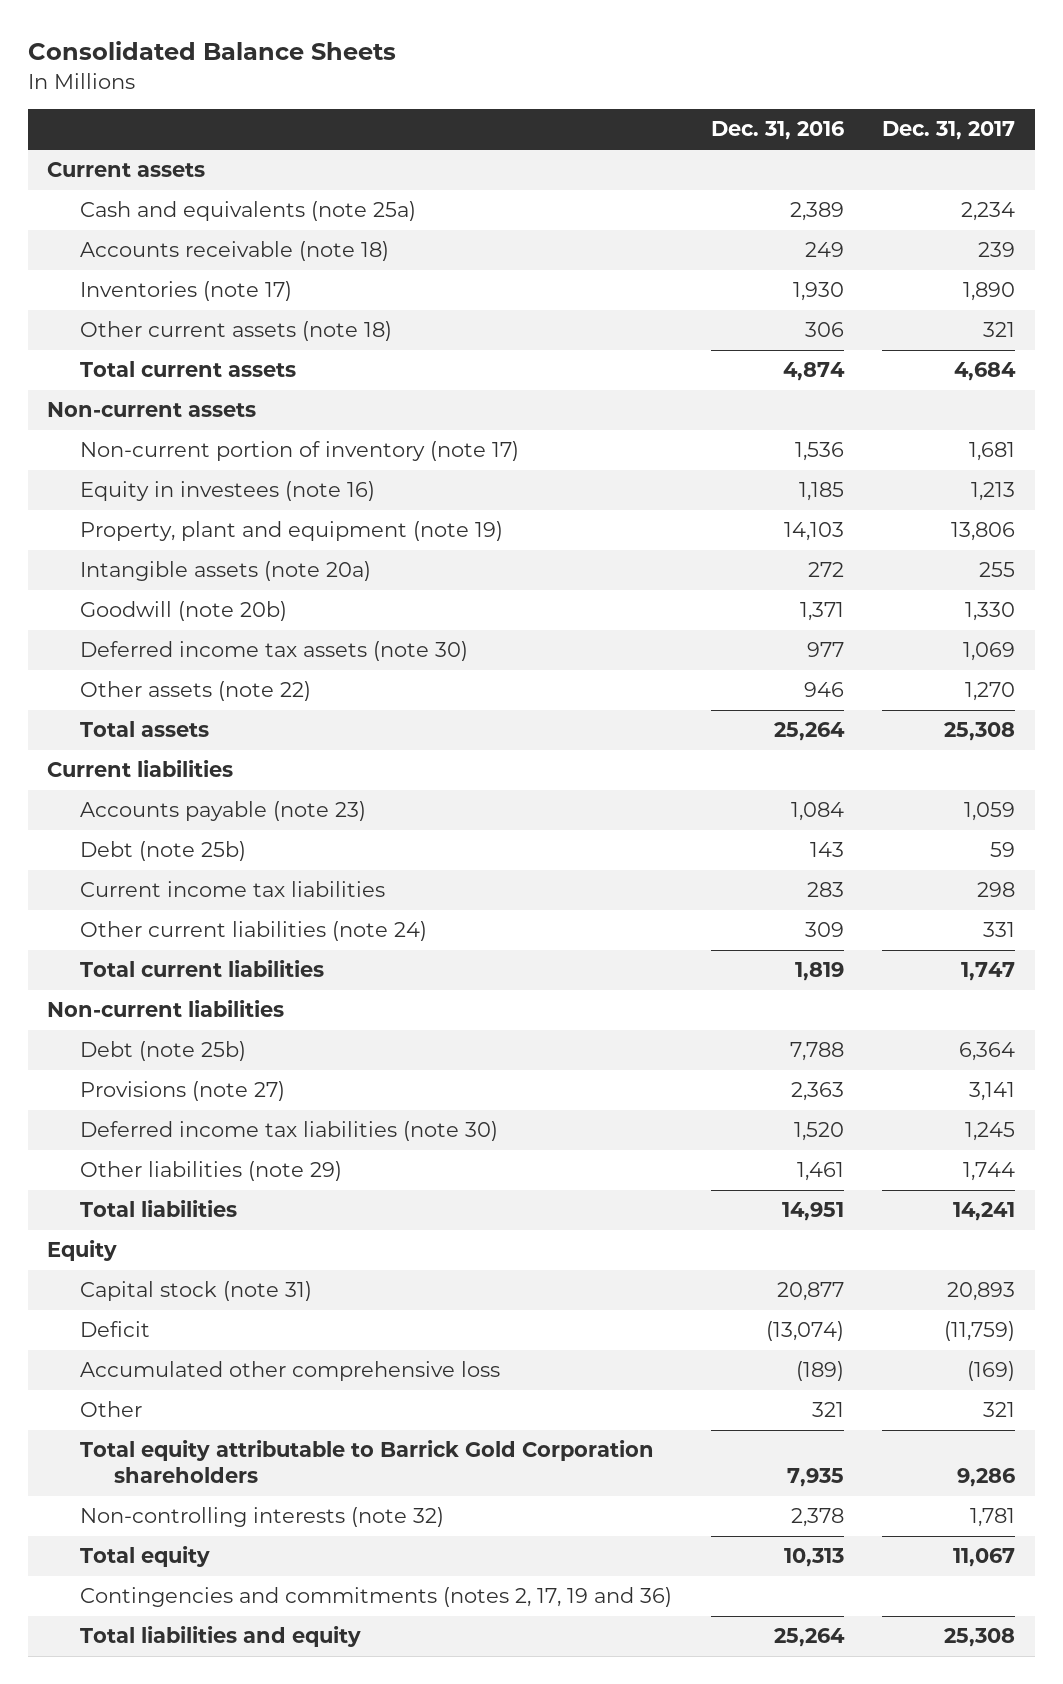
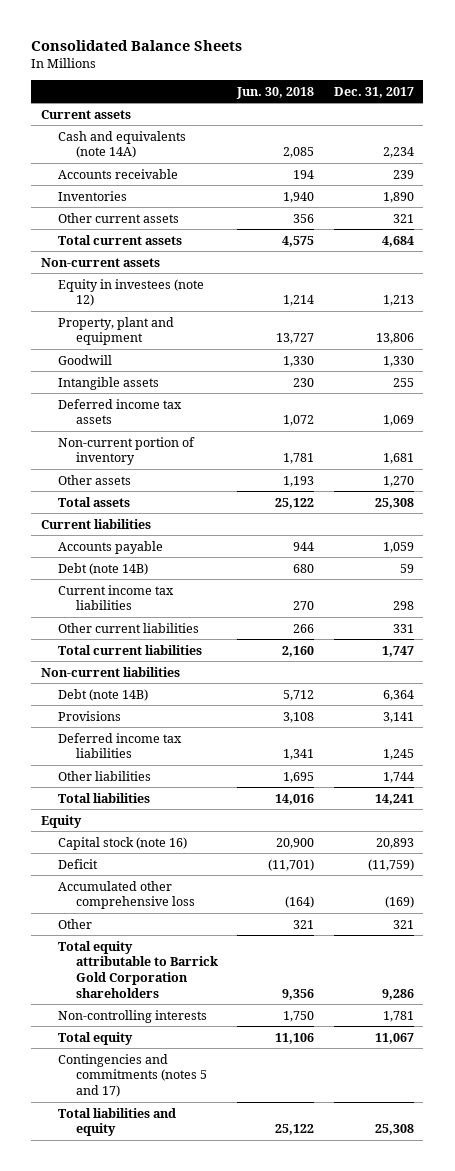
- | Dec. 31, 2016 | Dec. 31, 2017
+ | Jun. 30, 2018 | Dec. 31, 2017
- Cash and equivalents (note 25a) | 2,389 | 2,234
- Accounts receivable (note 18) | 249 | 239
- Inventories (note 17) | 1,930 | 1,890
- Other current assets (note 18) | 306 | 321
+ Cash and equivalents (note 14A) | 2,085 | 2,234
+ Accounts receivable | 194 | 239
+ Inventories | 1,940 | 1,890
+ Other current assets | 356 | 321
- Non-current portion of inventory (note 17) | 1,536 | 1,681
- Equity in investees (note 16) | 1,185 | 1,213
- Property, plant and equipment (note 19) | 14,103 | 13,806
- Intangible assets (note 20a) | 272 | 255
- Goodwill (note 20b) | 1,371 | 1,330
- Deferred income tax assets (note 30) | 977 | 1,069
- Other assets (note 22) | 946 | 1,270
+ Equity in investees (note 12) | 1,214 | 1,213
+ Property, plant and equipment | 13,727 | 13,806
+ Goodwill | 1,330 | 1,330
+ Intangible assets | 230 | 255
+ Deferred income tax assets | 1,072 | 1,069
+ Non-current portion of inventory | 1,781 | 1,681
+ Other assets | 1,193 | 1,270
- Accounts payable (note 23) | 1,084 | 1,059
- Debt (note 25b) | 143 | 59
+ Accounts payable | 944 | 1,059
+ Debt (note 14B) | 680 | 59
- Other current liabilities (note 24) | 309 | 331
+ Other current liabilities | 266 | 331
- Debt (note 25b) | 7,788 | 6,364
- Provisions (note 27) | 2,363 | 3,141
- Deferred income tax liabilities (note 30) | 1,520 | 1,245
- Other liabilities (note 29) | 1,461 | 1,744
+ Debt (note 14B) | 5,712 | 6,364
+ Provisions | 3,108 | 3,141
+ Deferred income tax liabilities | 1,341 | 1,245
+ Other liabilities | 1,695 | 1,744
- Capital stock (note 31) | 20,877 | 20,893
+ Capital stock (note 16) | 20,900 | 20,893
- Non-controlling interests (note 32) | 2,378 | 1,781
+ Non-controlling interests | 1,750 | 1,781
- Contingencies and commitments (notes 2, 17, 19 and 36)
+ Contingencies and commitments (notes 5 and 17)

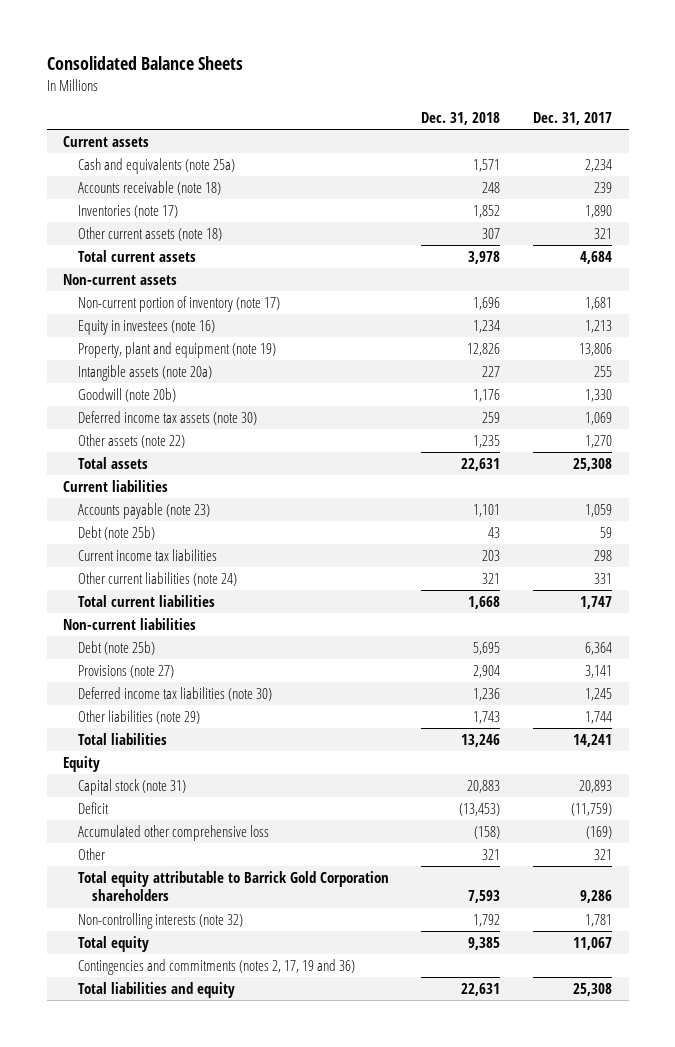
- | Jun. 30, 2018 | Dec. 31, 2017
+ | Dec. 31, 2018 | Dec. 31, 2017
- Cash and equivalents (note 14A) | 2,085 | 2,234
- Accounts receivable | 194 | 239
- Inventories | 1,940 | 1,890
- Other current assets | 356 | 321
+ Cash and equivalents (note 25a) | 1,571 | 2,234
+ Accounts receivable (note 18) | 248 | 239
+ Inventories (note 17) | 1,852 | 1,890
+ Other current assets (note 18) | 307 | 321
- Equity in investees (note 12) | 1,214 | 1,213
- Property, plant and equipment | 13,727 | 13,806
- Goodwill | 1,330 | 1,330
- Intangible assets | 230 | 255
- Deferred income tax assets | 1,072 | 1,069
- Non-current portion of inventory | 1,781 | 1,681
- Other assets | 1,193 | 1,270
+ Non-current portion of inventory (note 17) | 1,696 | 1,681
+ Equity in investees (note 16) | 1,234 | 1,213
+ Property, plant and equipment (note 19) | 12,826 | 13,806
+ Intangible assets (note 20a) | 227 | 255
+ Goodwill (note 20b) | 1,176 | 1,330
+ Deferred income tax assets (note 30) | 259 | 1,069
+ Other assets (note 22) | 1,235 | 1,270
- Accounts payable | 944 | 1,059
- Debt (note 14B) | 680 | 59
+ Accounts payable (note 23) | 1,101 | 1,059
+ Debt (note 25b) | 43 | 59
- Other current liabilities | 266 | 331
+ Other current liabilities (note 24) | 321 | 331
- Debt (note 14B) | 5,712 | 6,364
- Provisions | 3,108 | 3,141
- Deferred income tax liabilities | 1,341 | 1,245
- Other liabilities | 1,695 | 1,744
+ Debt (note 25b) | 5,695 | 6,364
+ Provisions (note 27) | 2,904 | 3,141
+ Deferred income tax liabilities (note 30) | 1,236 | 1,245
+ Other liabilities (note 29) | 1,743 | 1,744
- Capital stock (note 16) | 20,900 | 20,893
+ Capital stock (note 31) | 20,883 | 20,893
- Non-controlling interests | 1,750 | 1,781
+ Non-controlling interests (note 32) | 1,792 | 1,781
- Contingencies and commitments (notes 5 and 17)
+ Contingencies and commitments (notes 2, 17, 19 and 36)

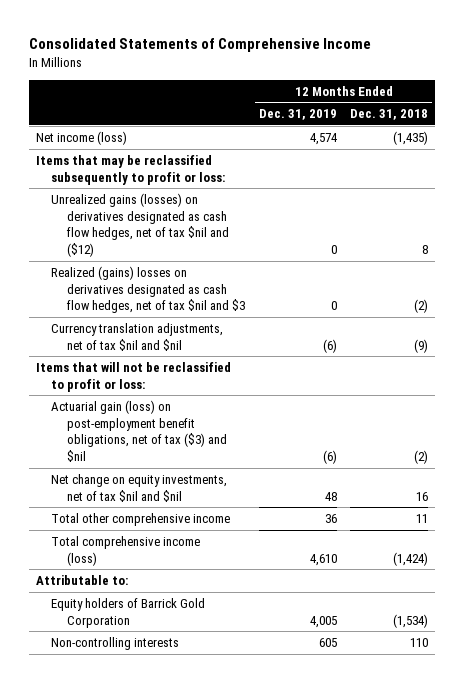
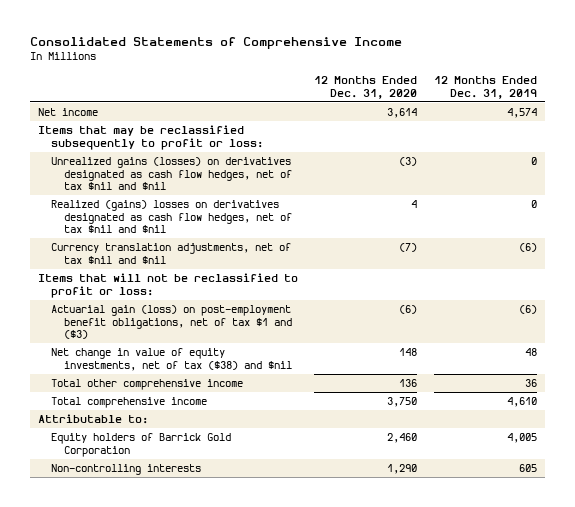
- | 12 Months Ended Dec. 31, 2019 | 12 Months Ended Dec. 31, 2018
+ | 12 Months Ended Dec. 31, 2020 | 12 Months Ended Dec. 31, 2019
- Net income (loss) | 4,574 | (1,435)
+ Net income | 3,614 | 4,574
- Unrealized gains (losses) on derivatives designated as cash flow hedges, net of tax $nil and ($12) | 0 | 8
- Realized (gains) losses on derivatives designated as cash flow hedges, net of tax $nil and $3 | 0 | (2)
+ Unrealized gains (losses) on derivatives designated as cash flow hedges, net of tax $nil and $nil | (3) | 0
+ Realized (gains) losses on derivatives designated as cash flow hedges, net of tax $nil and $nil | 4 | 0
- Actuarial gain (loss) on post-employment benefit obligations, net of tax ($3) and $nil | (6) | (2)
- Net change on equity investments, net of tax $nil and $nil | 48 | 16
+ Actuarial gain (loss) on post-employment benefit obligations, net of tax $1 and ($3) | (6) | (6)
+ Net change in value of equity investments, net of tax ($38) and $nil | 148 | 48
- Total comprehensive income (loss) | 4,610 | (1,424)
+ Total comprehensive income | 3,750 | 4,610

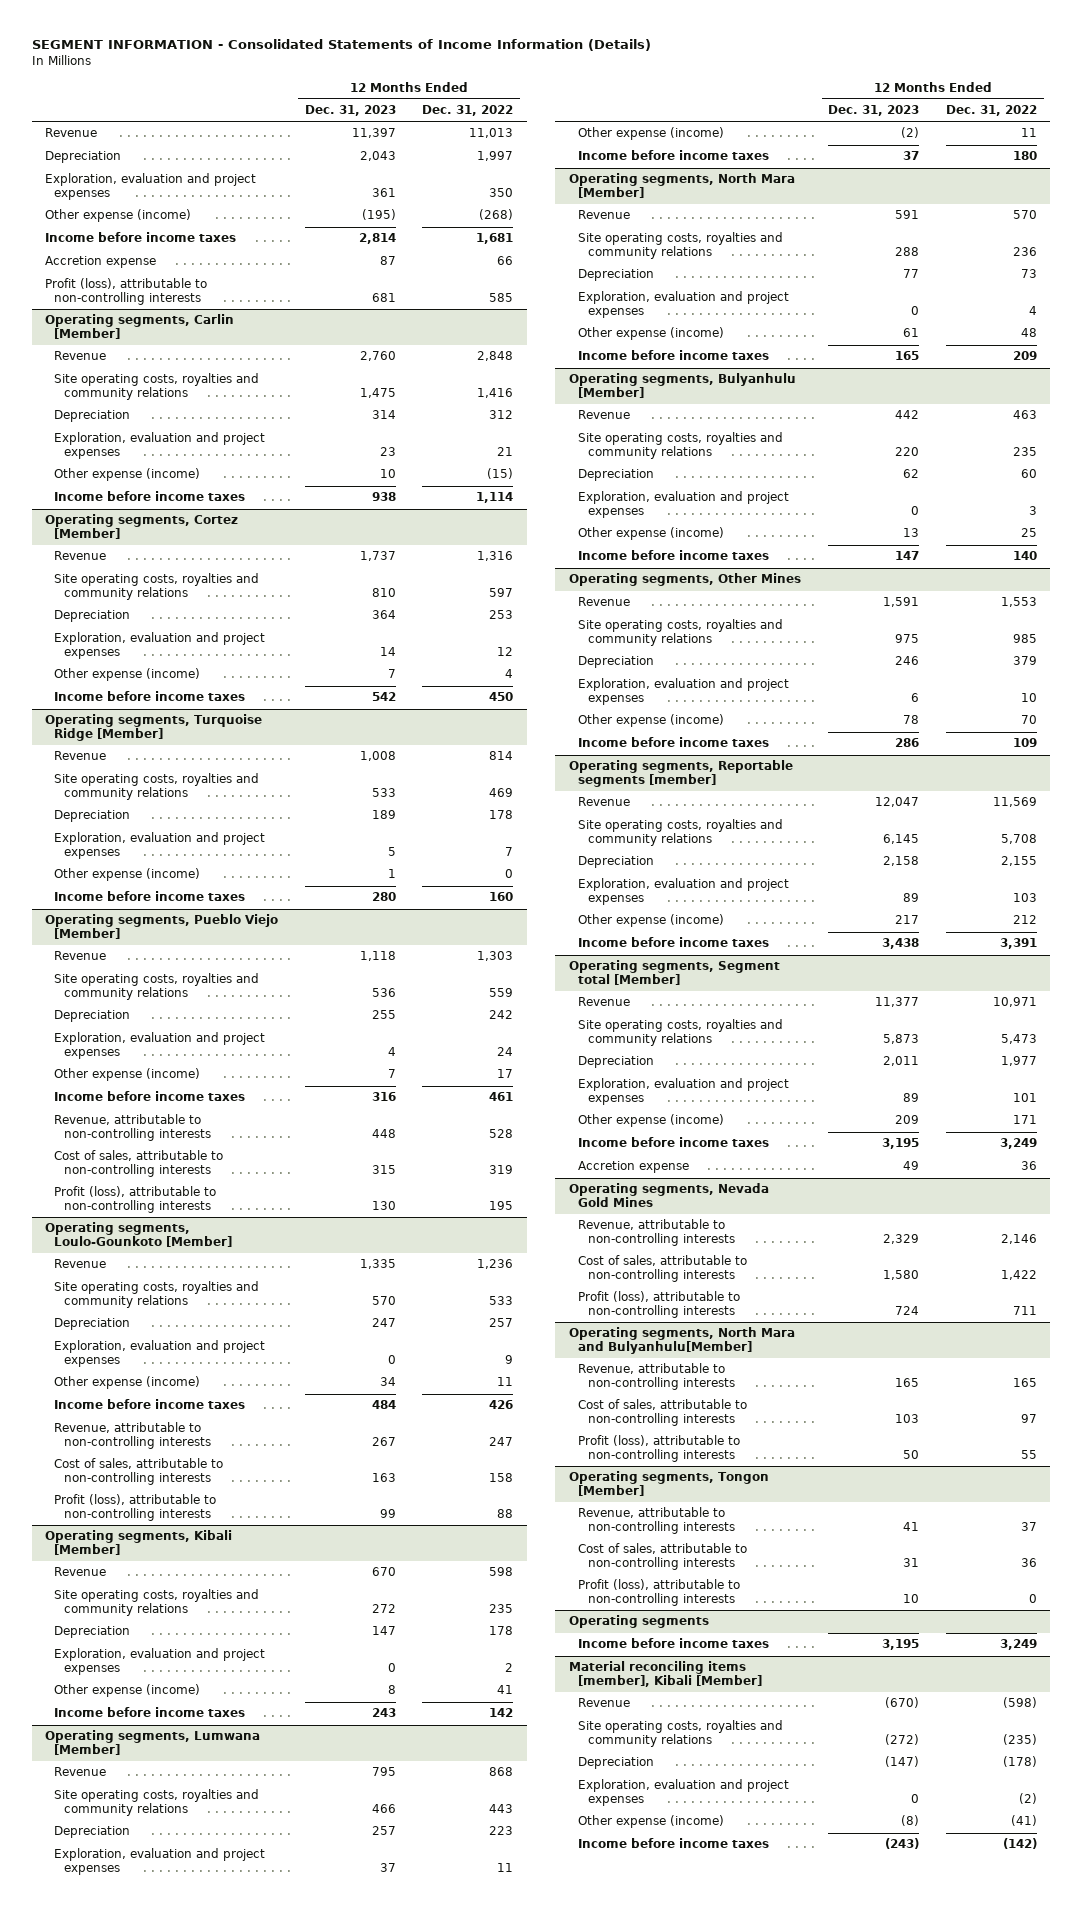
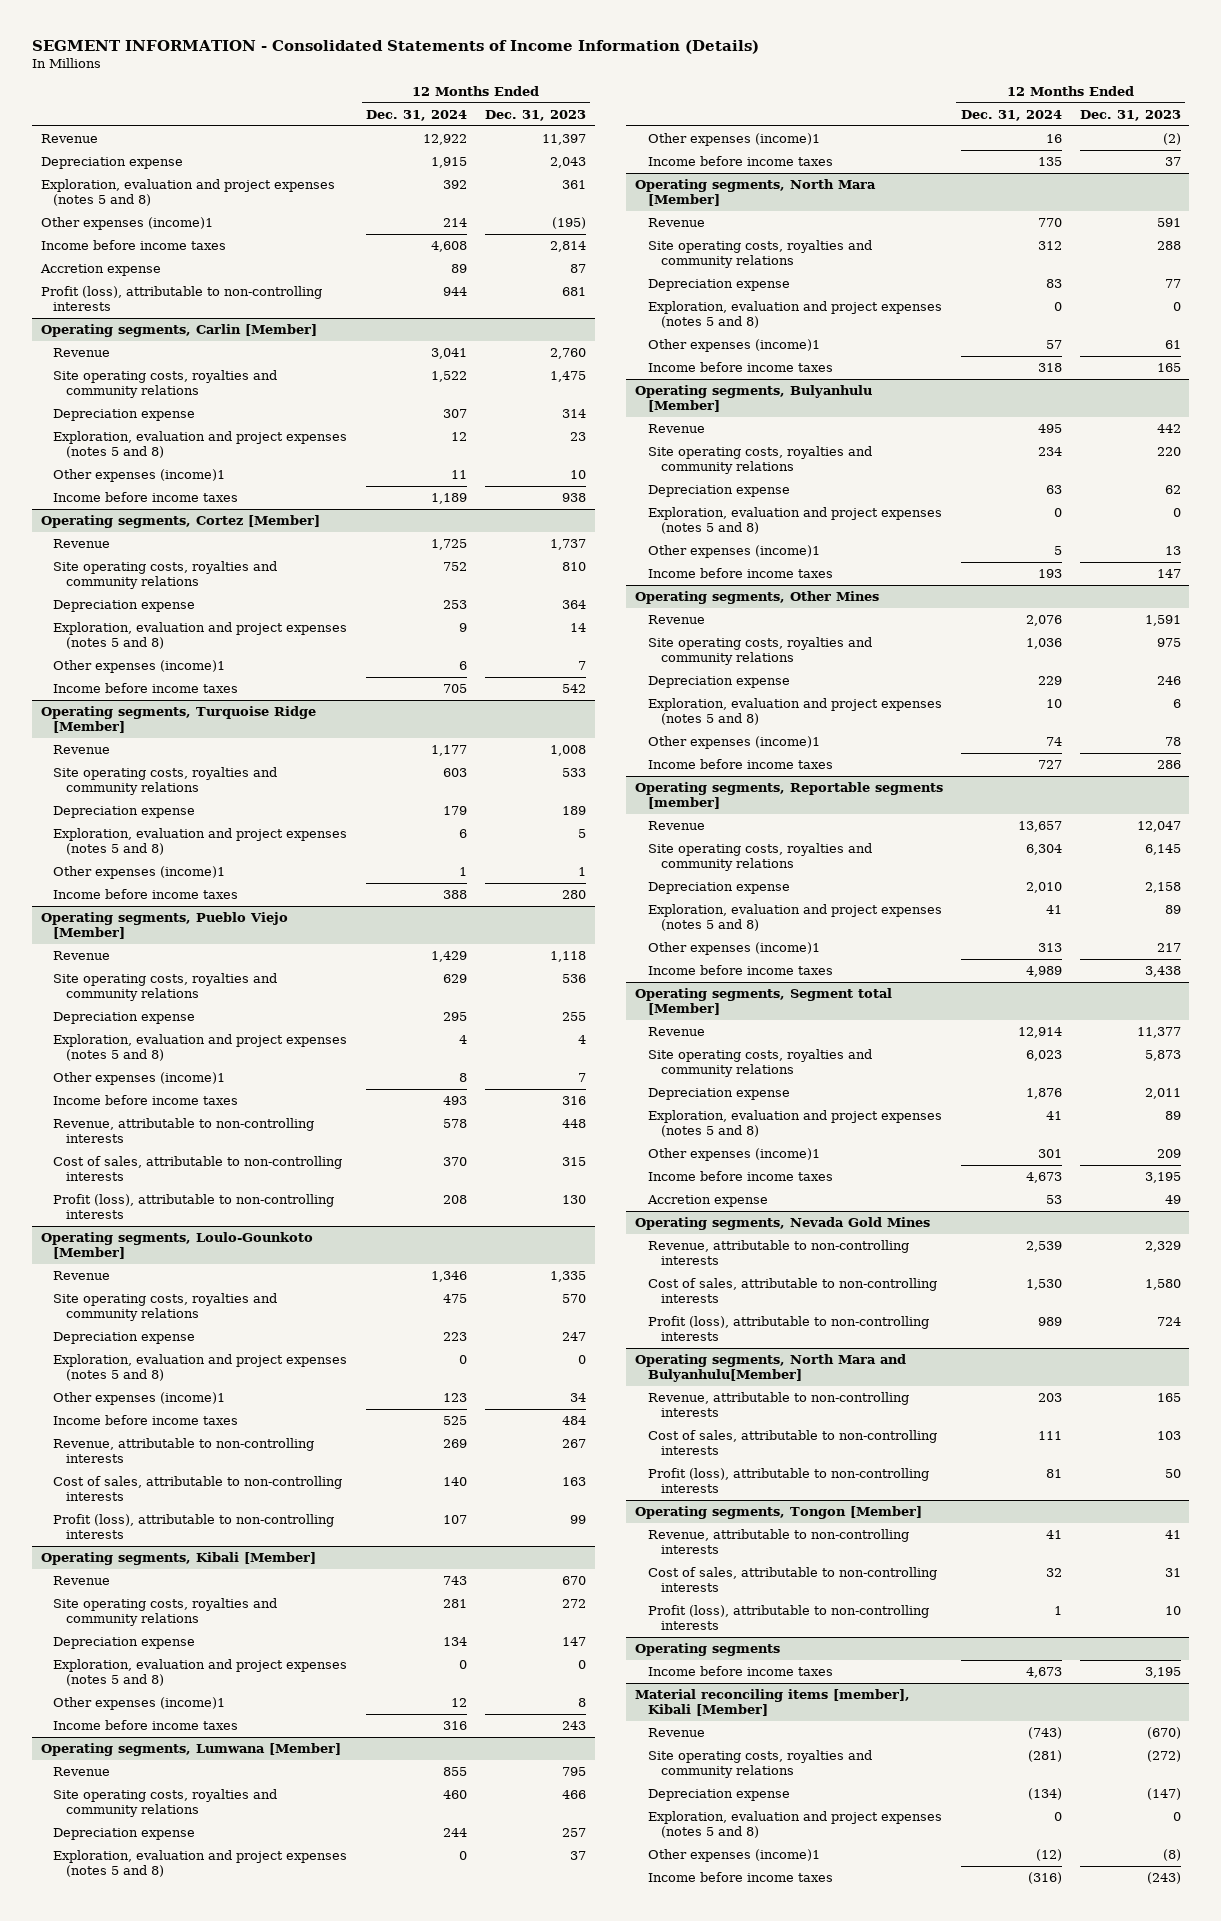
- | 12 Months Ended Dec. 31, 2023 | 12 Months Ended Dec. 31, 2022
+ | 12 Months Ended Dec. 31, 2024 | 12 Months Ended Dec. 31, 2023
- Depreciation | 2,043 | 1,997
- Exploration, evaluation and project expenses | 361 | 350
- Other expense (income) | (195) | (268)
+ Depreciation expense | 1,915 | 2,043
+ Exploration, evaluation and project expenses (notes 5 and 8) | 392 | 361
+ Other expenses (income)1 | 214 | (195)
@ Operating segments, Carlin [Member]
- Depreciation | 314 | 312
- Exploration, evaluation and project expenses | 23 | 21
- Other expense (income) | 10 | (15)
+ Depreciation expense | 307 | 314
+ Exploration, evaluation and project expenses (notes 5 and 8) | 12 | 23
+ Other expenses (income)1 | 11 | 10
@ Operating segments, Cortez [Member]
- Depreciation | 364 | 253
- Exploration, evaluation and project expenses | 14 | 12
- Other expense (income) | 7 | 4
+ Depreciation expense | 253 | 364
+ Exploration, evaluation and project expenses (notes 5 and 8) | 9 | 14
+ Other expenses (income)1 | 6 | 7
@ Operating segments, Turquoise Ridge [Member]
- Depreciation | 189 | 178
- Exploration, evaluation and project expenses | 5 | 7
- Other expense (income) | 1 | 0
+ Depreciation expense | 179 | 189
+ Exploration, evaluation and project expenses (notes 5 and 8) | 6 | 5
+ Other expenses (income)1 | 1 | 1
@ Operating segments, Pueblo Viejo [Member]
- Depreciation | 255 | 242
- Exploration, evaluation and project expenses | 4 | 24
- Other expense (income) | 7 | 17
+ Depreciation expense | 295 | 255
+ Exploration, evaluation and project expenses (notes 5 and 8) | 4 | 4
+ Other expenses (income)1 | 8 | 7
@ Operating segments, Loulo-Gounkoto [Member]
- Depreciation | 247 | 257
- Exploration, evaluation and project expenses | 0 | 9
- Other expense (income) | 34 | 11
+ Depreciation expense | 223 | 247
+ Exploration, evaluation and project expenses (notes 5 and 8) | 0 | 0
+ Other expenses (income)1 | 123 | 34
@ Operating segments, Kibali [Member]
- Depreciation | 147 | 178
- Exploration, evaluation and project expenses | 0 | 2
- Other expense (income) | 8 | 41
+ Depreciation expense | 134 | 147
+ Exploration, evaluation and project expenses (notes 5 and 8) | 0 | 0
+ Other expenses (income)1 | 12 | 8
@ Operating segments, Lumwana [Member]
- Depreciation | 257 | 223
- Exploration, evaluation and project expenses | 37 | 11
- Other expense (income) | (2) | 11
+ Depreciation expense | 244 | 257
+ Exploration, evaluation and project expenses (notes 5 and 8) | 0 | 37
+ Other expenses (income)1 | 16 | (2)
@ Operating segments, North Mara [Member]
- Depreciation | 77 | 73
- Exploration, evaluation and project expenses | 0 | 4
- Other expense (income) | 61 | 48
+ Depreciation expense | 83 | 77
+ Exploration, evaluation and project expenses (notes 5 and 8) | 0 | 0
+ Other expenses (income)1 | 57 | 61
@ Operating segments, Bulyanhulu [Member]
- Depreciation | 62 | 60
- Exploration, evaluation and project expenses | 0 | 3
- Other expense (income) | 13 | 25
+ Depreciation expense | 63 | 62
+ Exploration, evaluation and project expenses (notes 5 and 8) | 0 | 0
+ Other expenses (income)1 | 5 | 13
@ Operating segments, Other Mines
- Depreciation | 246 | 379
- Exploration, evaluation and project expenses | 6 | 10
- Other expense (income) | 78 | 70
+ Depreciation expense | 229 | 246
+ Exploration, evaluation and project expenses (notes 5 and 8) | 10 | 6
+ Other expenses (income)1 | 74 | 78
@ Operating segments, Reportable segments [member]
- Depreciation | 2,158 | 2,155
- Exploration, evaluation and project expenses | 89 | 103
- Other expense (income) | 217 | 212
+ Depreciation expense | 2,010 | 2,158
+ Exploration, evaluation and project expenses (notes 5 and 8) | 41 | 89
+ Other expenses (income)1 | 313 | 217
@ Operating segments, Segment total [Member]
- Depreciation | 2,011 | 1,977
- Exploration, evaluation and project expenses | 89 | 101
- Other expense (income) | 209 | 171
+ Depreciation expense | 1,876 | 2,011
+ Exploration, evaluation and project expenses (notes 5 and 8) | 41 | 89
+ Other expenses (income)1 | 301 | 209
@ Material reconciling items [member], Kibali [Member]
- Depreciation | (147) | (178)
- Exploration, evaluation and project expenses | 0 | (2)
- Other expense (income) | (8) | (41)
+ Depreciation expense | (134) | (147)
+ Exploration, evaluation and project expenses (notes 5 and 8) | 0 | 0
+ Other expenses (income)1 | (12) | (8)

